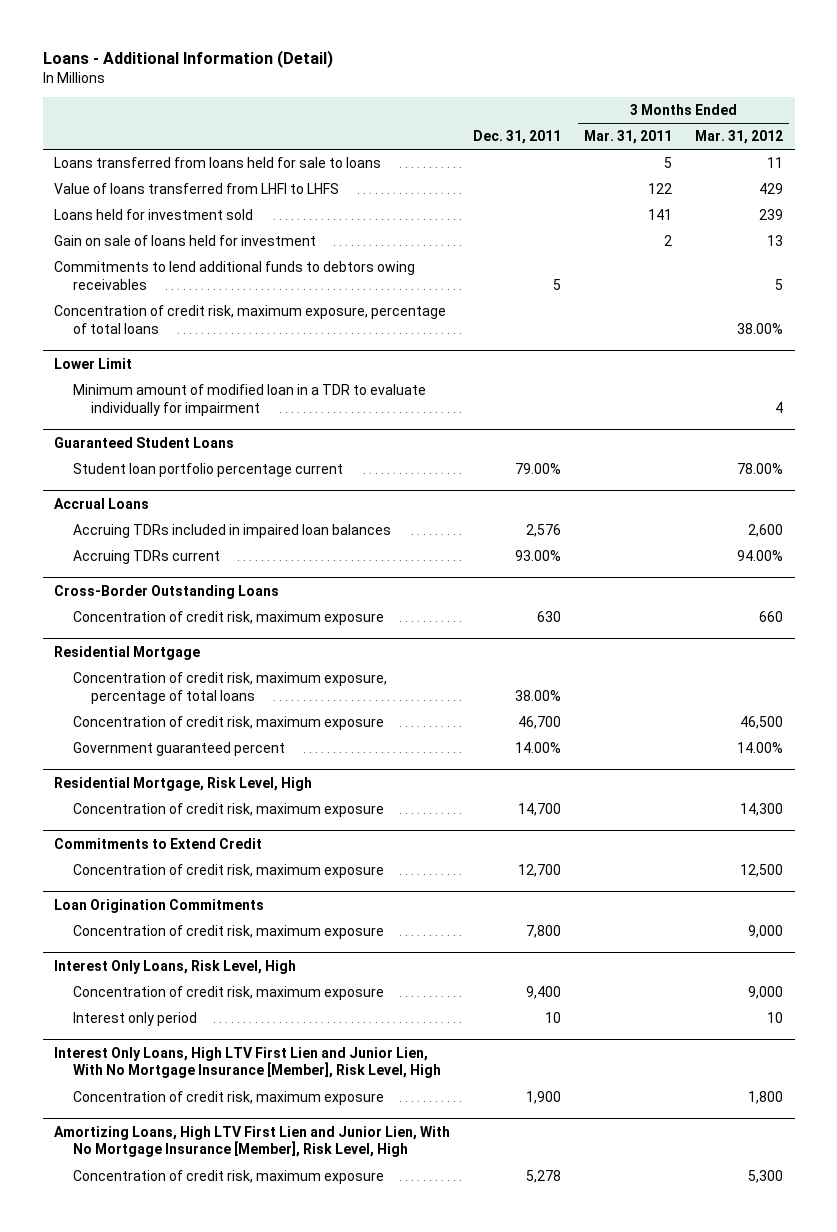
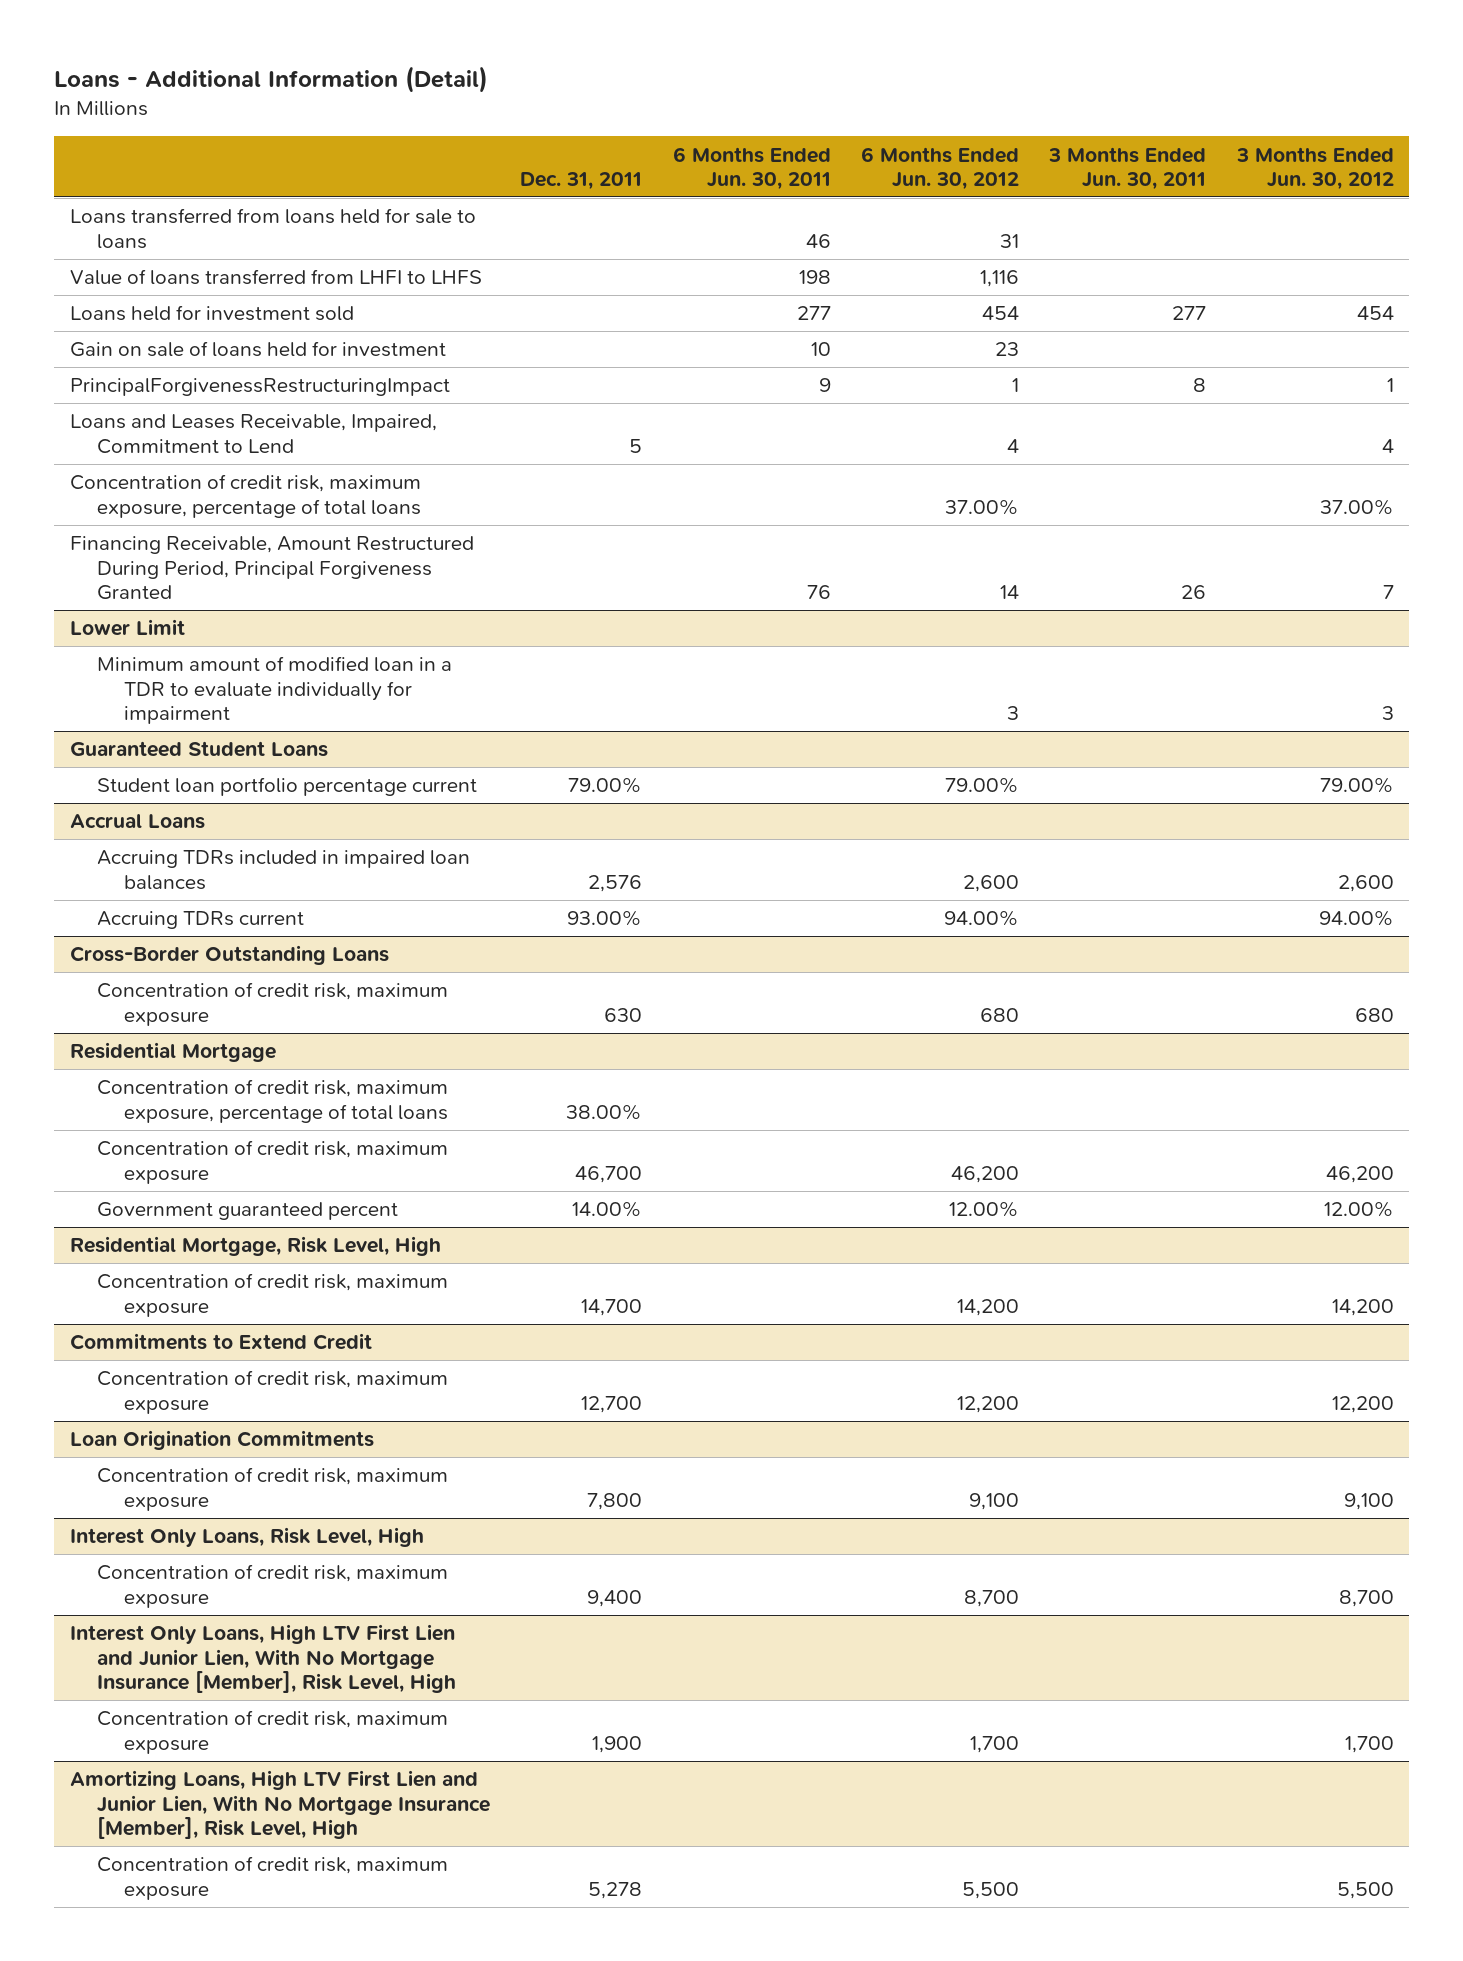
- | Dec. 31, 2011 | 3 Months Ended Mar. 31, 2011 | 3 Months Ended Mar. 31, 2012
+ | Dec. 31, 2011 | 6 Months Ended Jun. 30, 2011 | 6 Months Ended Jun. 30, 2012 | 3 Months Ended Jun. 30, 2011 | 3 Months Ended Jun. 30, 2012
- Commitments to lend additional funds to debtors owing receivables | 5 | | 5
+ PrincipalForgivenessRestructuringImpact | | 9 | 1 | 8 | 1
+ Loans and Leases Receivable, Impaired, Commitment to Lend | 5 | | 4 | | 4
+ Financing Receivable, Amount Restructured During Period, Principal Forgiveness Granted | | 76 | 14 | 26 | 7
@ Interest Only Loans, Risk Level, High
- Interest only period | 10 | | 10

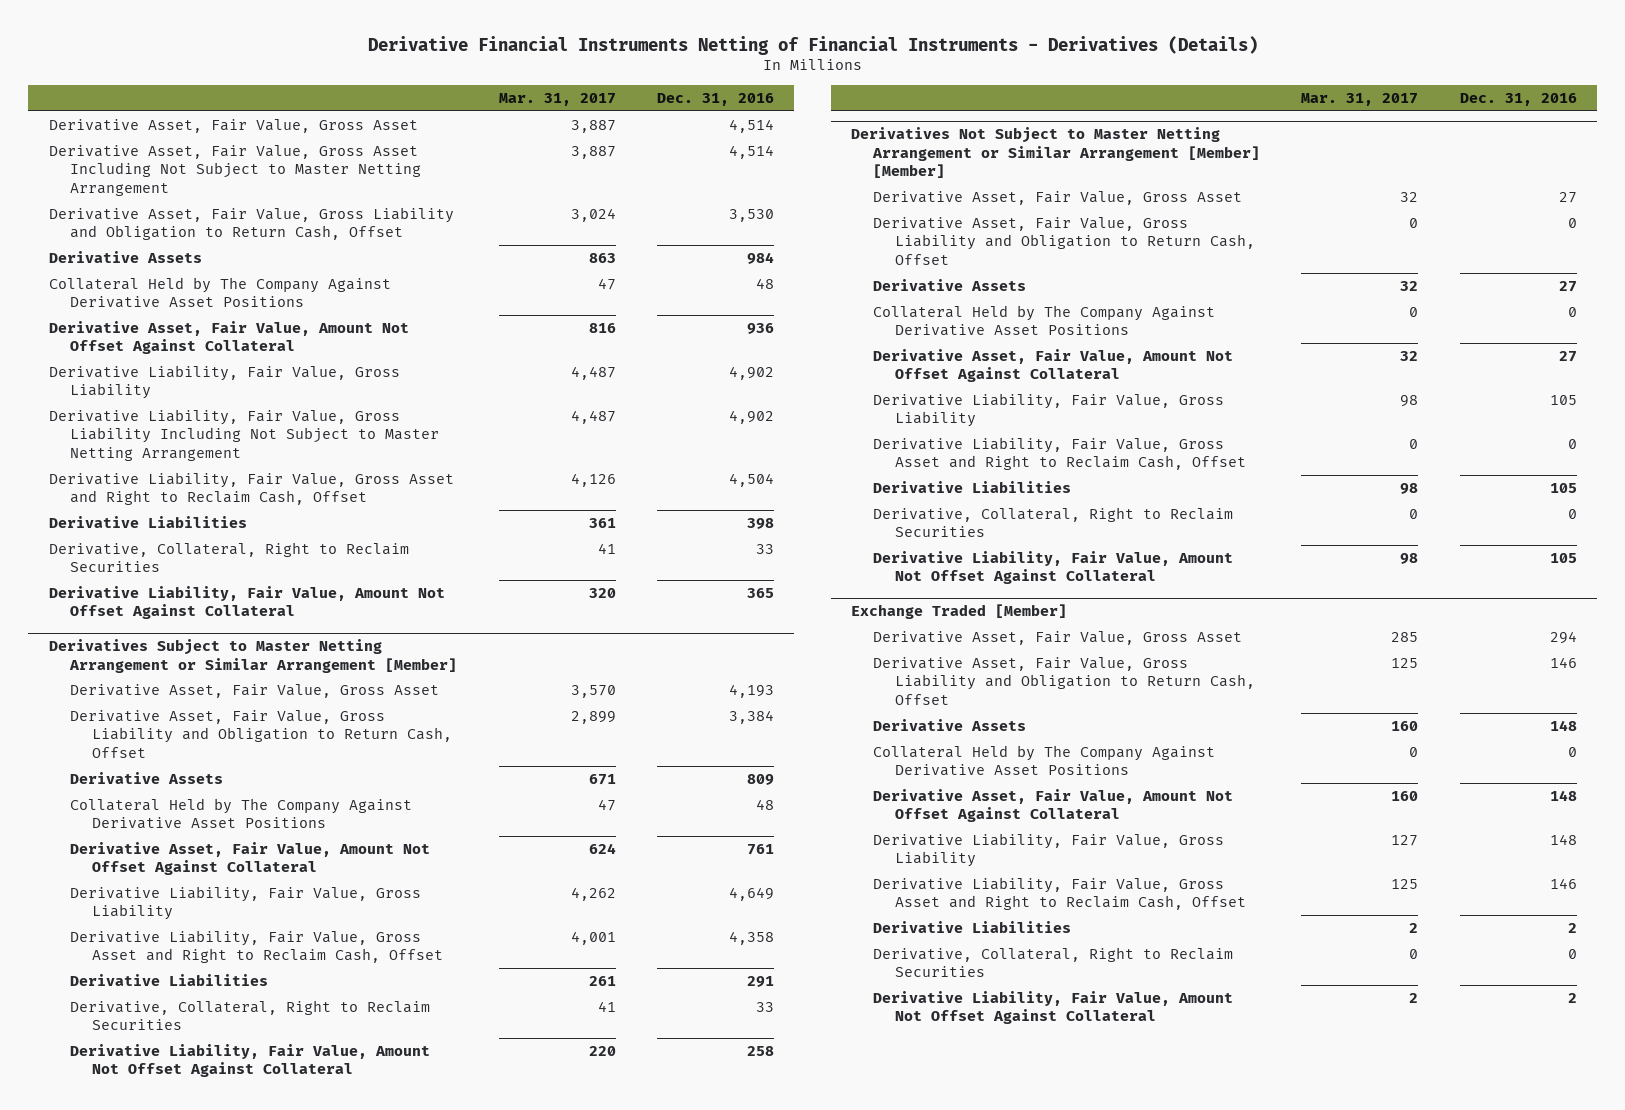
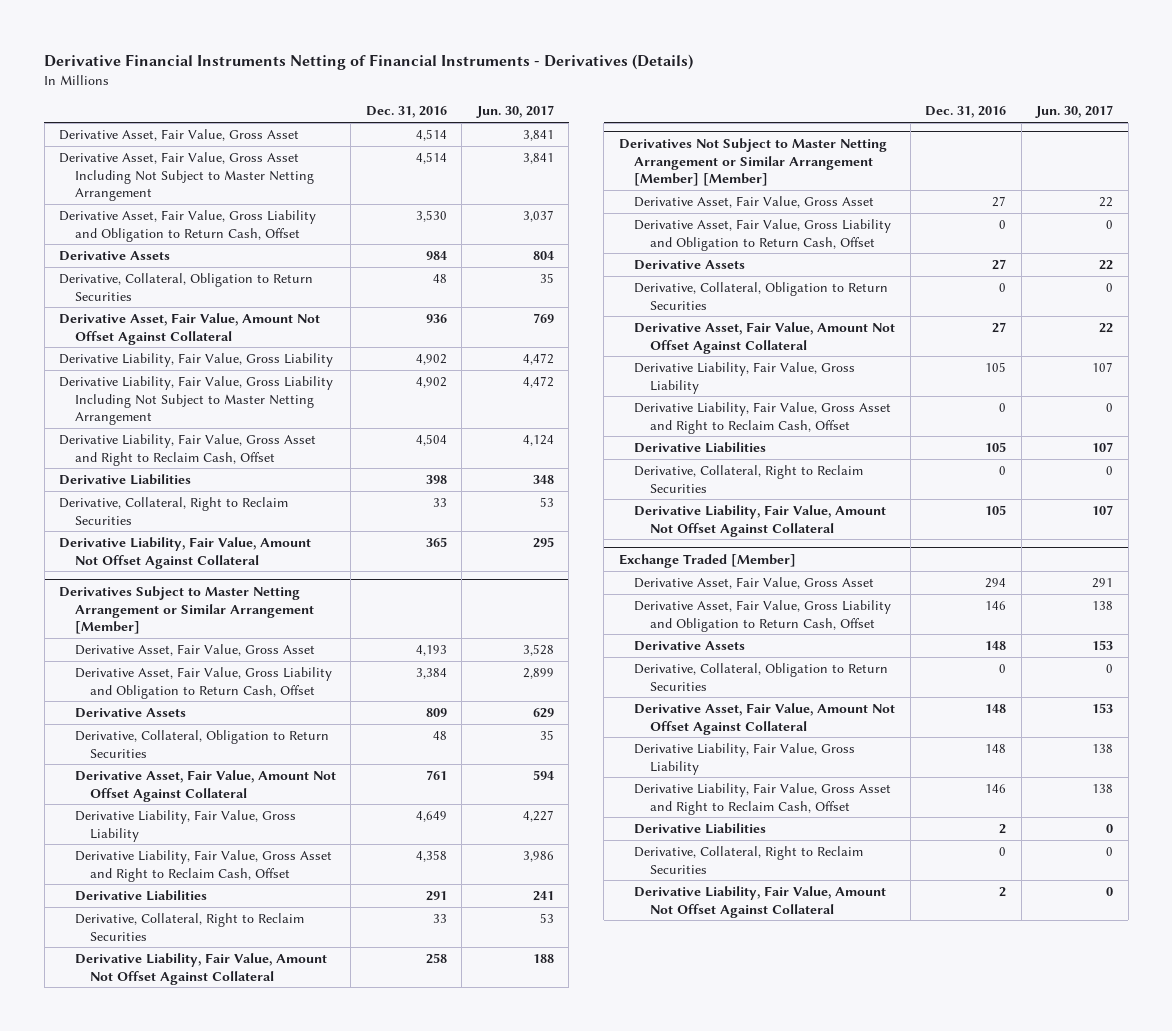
- | Mar. 31, 2017 | Dec. 31, 2016
+ | Dec. 31, 2016 | Jun. 30, 2017
- Collateral Held by The Company Against Derivative Asset Positions | 47 | 48
+ Derivative, Collateral, Obligation to Return Securities | 48 | 35
@ Derivatives Subject to Master Netting Arrangement or Similar Arrangement [Member]
- Collateral Held by The Company Against Derivative Asset Positions | 47 | 48
+ Derivative, Collateral, Obligation to Return Securities | 48 | 35
@ Derivatives Not Subject to Master Netting Arrangement or Similar Arrangement [Member] [Member]
- Collateral Held by The Company Against Derivative Asset Positions | 0 | 0
+ Derivative, Collateral, Obligation to Return Securities | 0 | 0
@ Exchange Traded [Member]
- Collateral Held by The Company Against Derivative Asset Positions | 0 | 0
+ Derivative, Collateral, Obligation to Return Securities | 0 | 0

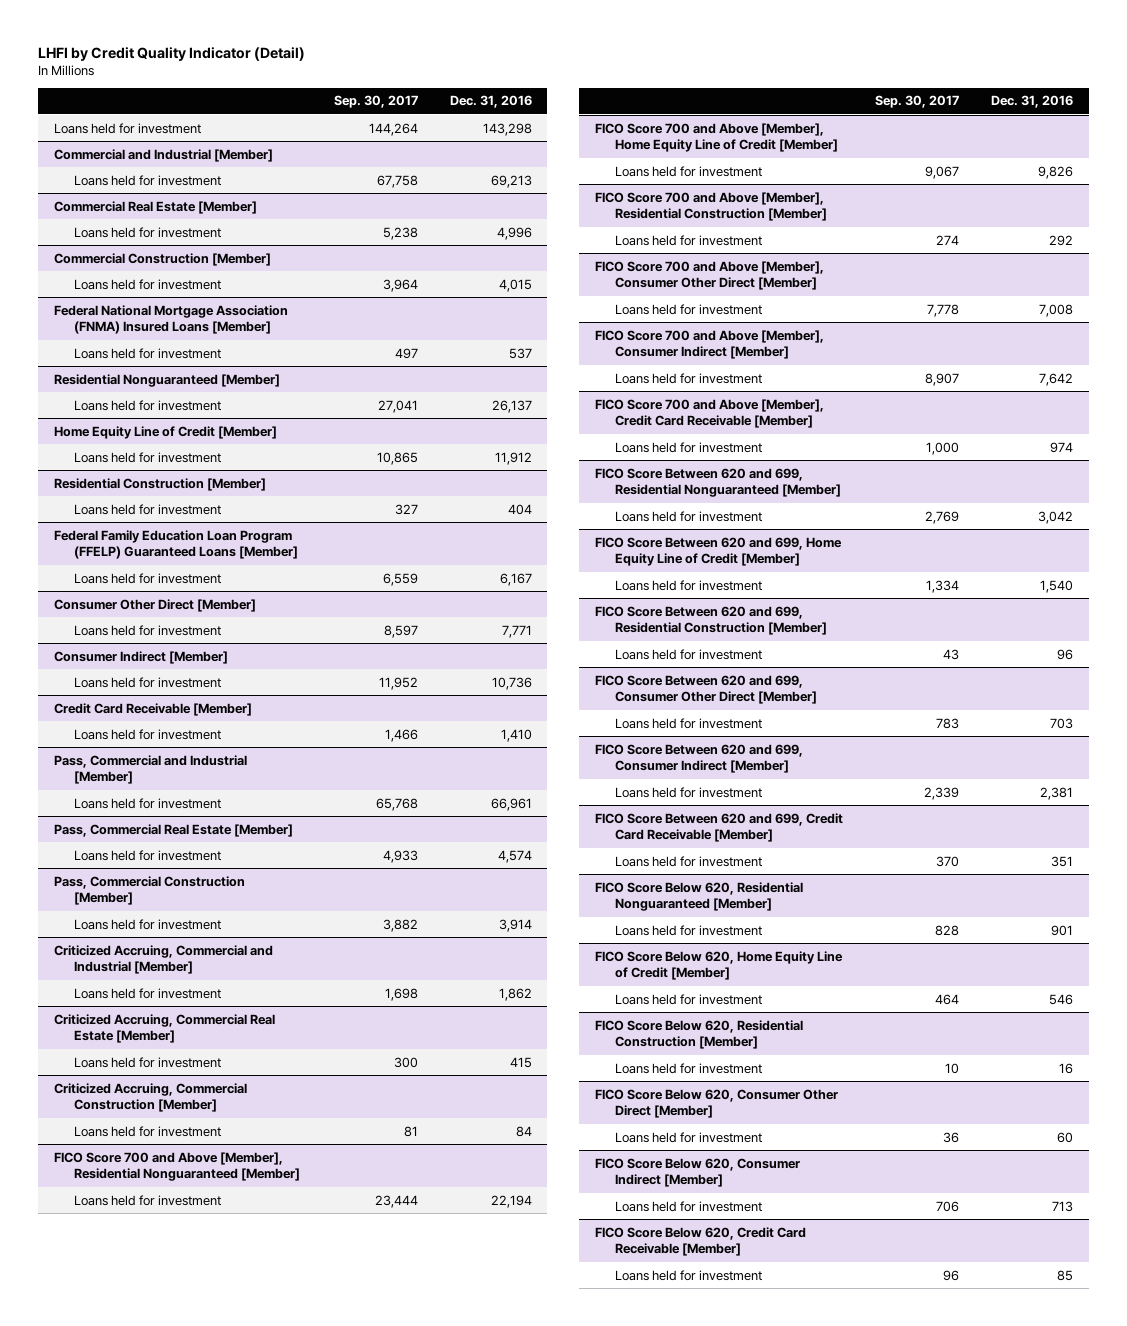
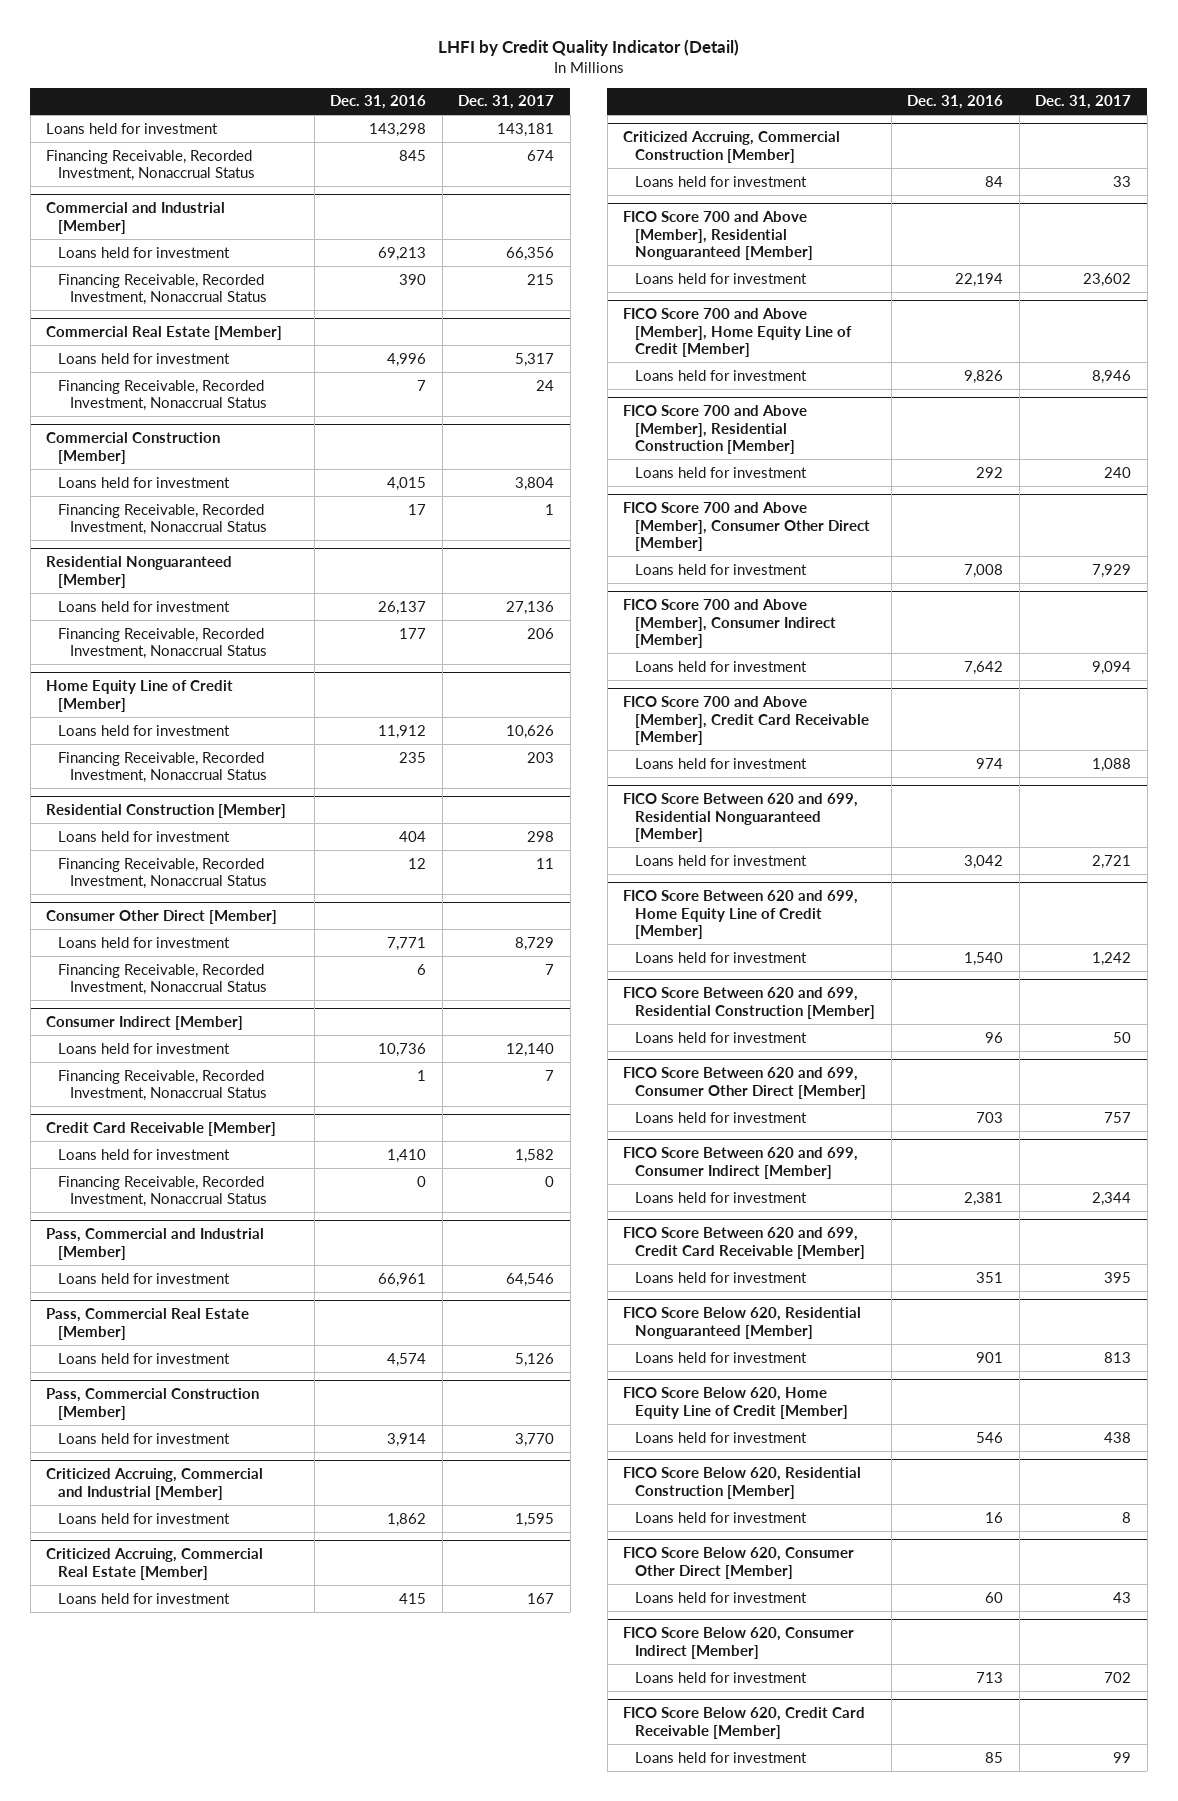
- | Sep. 30, 2017 | Dec. 31, 2016
+ | Dec. 31, 2016 | Dec. 31, 2017
+ Financing Receivable, Recorded Investment, Nonaccrual Status | 845 | 674
@ Commercial and Industrial [Member]
+ Financing Receivable, Recorded Investment, Nonaccrual Status | 390 | 215
@ Commercial Real Estate [Member]
+ Financing Receivable, Recorded Investment, Nonaccrual Status | 7 | 24
- Federal National Mortgage Association (FNMA) Insured Loans [Member]
- Loans held for investment | 497 | 537
@ Commercial Construction [Member]
+ Financing Receivable, Recorded Investment, Nonaccrual Status | 17 | 1
@ Residential Nonguaranteed [Member]
+ Financing Receivable, Recorded Investment, Nonaccrual Status | 177 | 206
@ Home Equity Line of Credit [Member]
+ Financing Receivable, Recorded Investment, Nonaccrual Status | 235 | 203
- Federal Family Education Loan Program (FFELP) Guaranteed Loans [Member]
- Loans held for investment | 6,559 | 6,167
@ Residential Construction [Member]
+ Financing Receivable, Recorded Investment, Nonaccrual Status | 12 | 11
@ Consumer Other Direct [Member]
+ Financing Receivable, Recorded Investment, Nonaccrual Status | 6 | 7
@ Consumer Indirect [Member]
+ Financing Receivable, Recorded Investment, Nonaccrual Status | 1 | 7
@ Credit Card Receivable [Member]
+ Financing Receivable, Recorded Investment, Nonaccrual Status | 0 | 0

